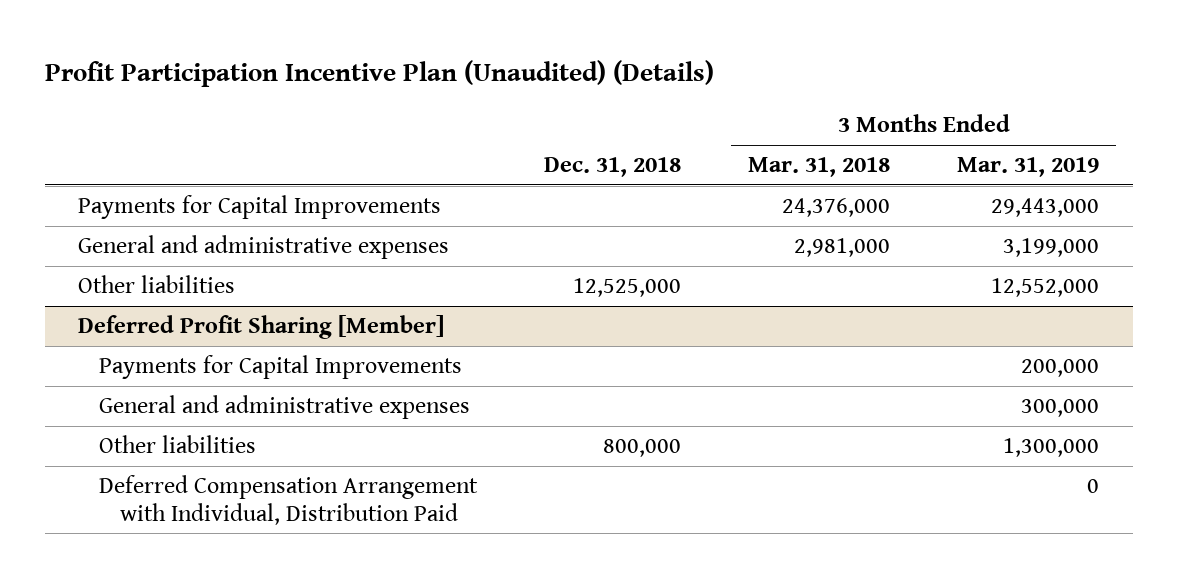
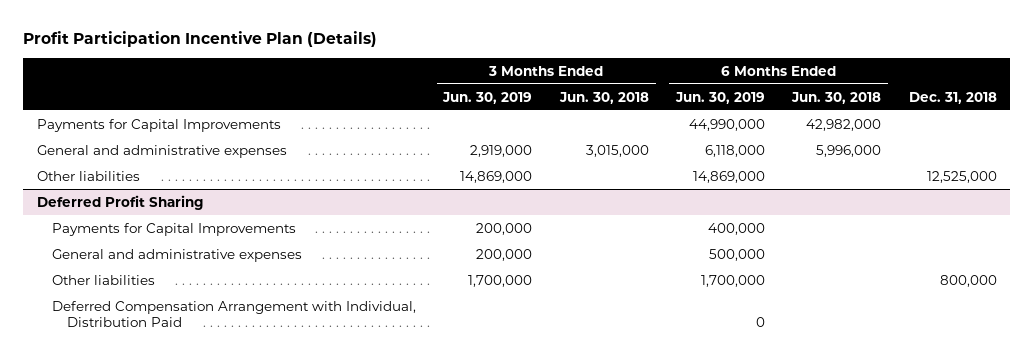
- Profit Participation Incentive Plan (Unaudited) (Details)
+ Profit Participation Incentive Plan (Details)
- | Dec. 31, 2018 | 3 Months Ended Mar. 31, 2018 | 3 Months Ended Mar. 31, 2019
+ | 3 Months Ended Jun. 30, 2019 | 3 Months Ended Jun. 30, 2018 | 6 Months Ended Jun. 30, 2019 | 6 Months Ended Jun. 30, 2018 | Dec. 31, 2018
- Deferred Profit Sharing [Member]
+ Deferred Profit Sharing

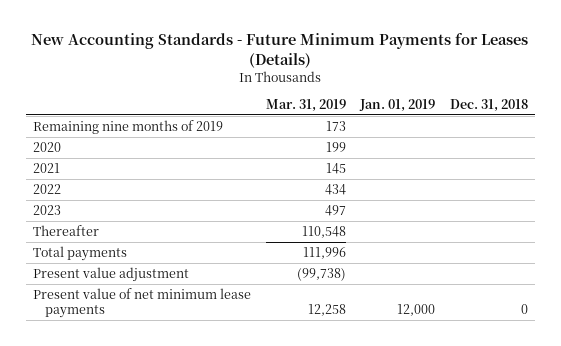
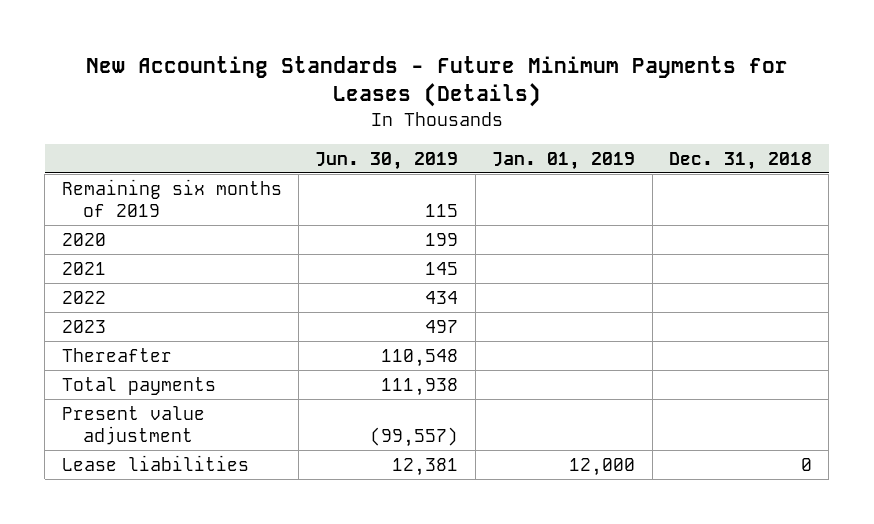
- | Mar. 31, 2019 | Jan. 01, 2019 | Dec. 31, 2018
+ | Jun. 30, 2019 | Jan. 01, 2019 | Dec. 31, 2018
- Remaining nine months of 2019 | 173 | |
+ Remaining six months of 2019 | 115 | |
- Present value of net minimum lease payments | 12,258 | 12,000 | 0
+ Lease liabilities | 12,381 | 12,000 | 0

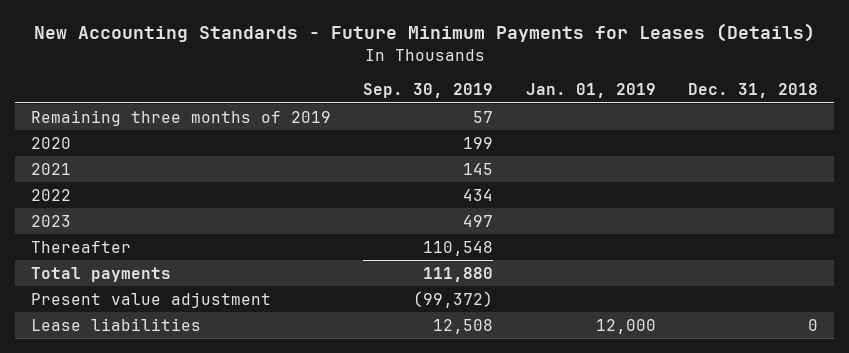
- | Jun. 30, 2019 | Jan. 01, 2019 | Dec. 31, 2018
+ | Sep. 30, 2019 | Jan. 01, 2019 | Dec. 31, 2018
- Remaining six months of 2019 | 115 | |
+ Remaining three months of 2019 | 57 | |

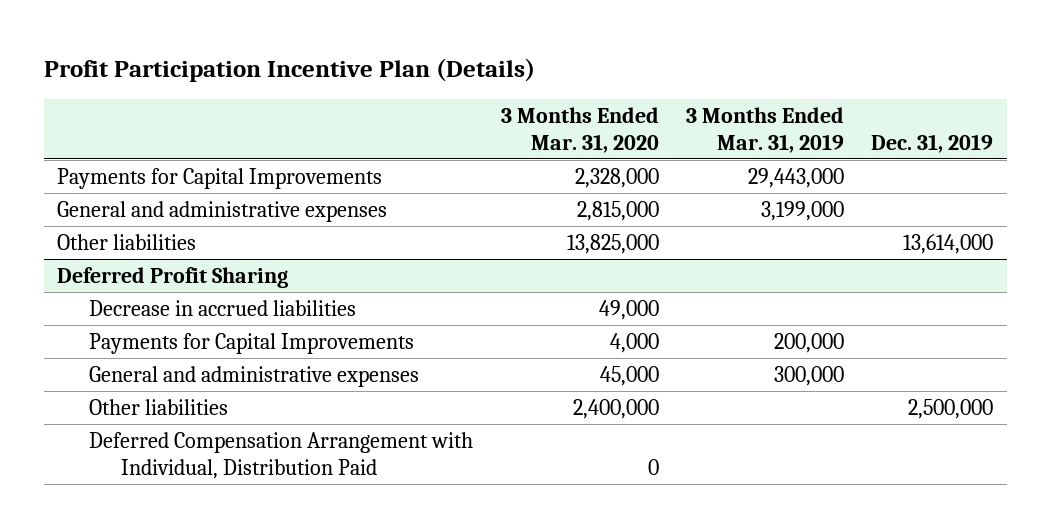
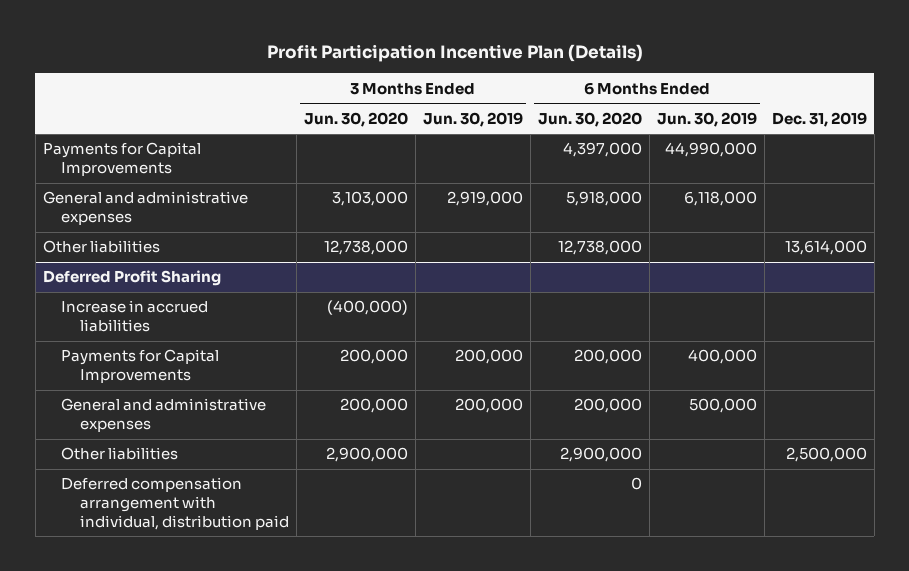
- | 3 Months Ended Mar. 31, 2020 | 3 Months Ended Mar. 31, 2019 | Dec. 31, 2019
+ | 3 Months Ended Jun. 30, 2020 | 3 Months Ended Jun. 30, 2019 | 6 Months Ended Jun. 30, 2020 | 6 Months Ended Jun. 30, 2019 | Dec. 31, 2019
@ Deferred Profit Sharing
- Decrease in accrued liabilities | 49,000 | |
+ Increase in accrued liabilities | (400,000) | | | |
- Deferred Compensation Arrangement with Individual, Distribution Paid | 0 | |
+ Deferred compensation arrangement with individual, distribution paid | | | 0 | |

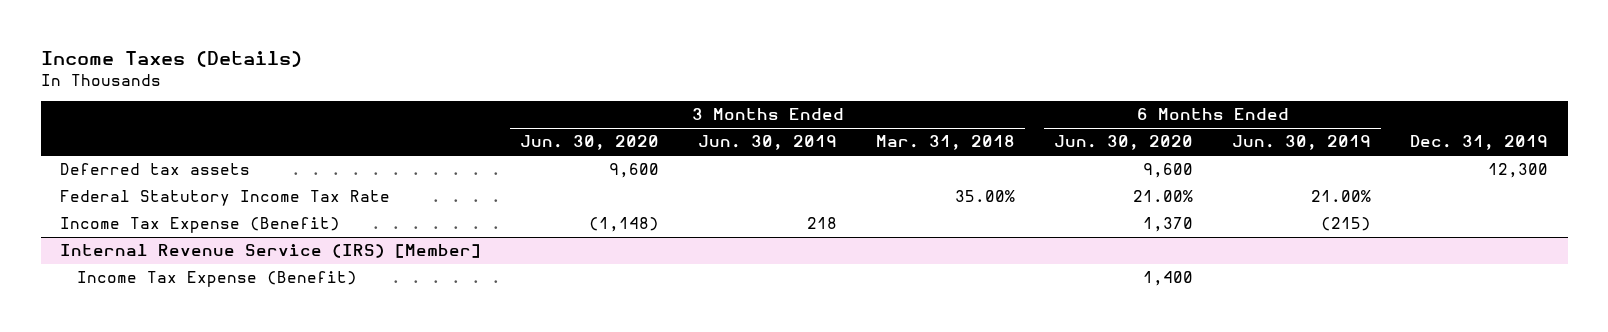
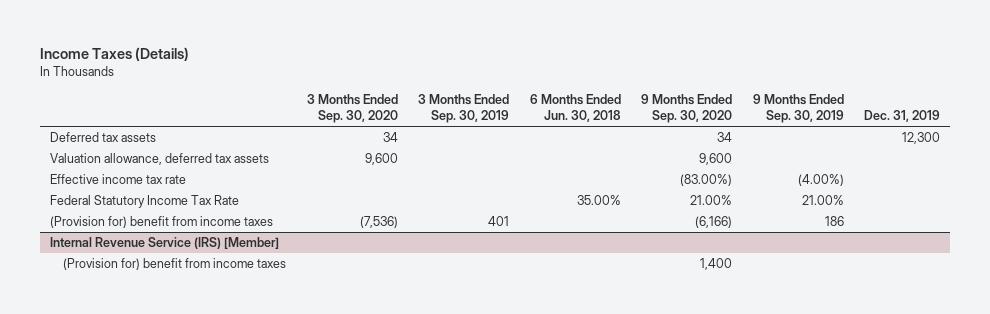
- | 3 Months Ended Jun. 30, 2020 | 3 Months Ended Jun. 30, 2019 | 3 Months Ended Mar. 31, 2018 | 6 Months Ended Jun. 30, 2020 | 6 Months Ended Jun. 30, 2019 | Dec. 31, 2019
+ | 3 Months Ended Sep. 30, 2020 | 3 Months Ended Sep. 30, 2019 | 6 Months Ended Jun. 30, 2018 | 9 Months Ended Sep. 30, 2020 | 9 Months Ended Sep. 30, 2019 | Dec. 31, 2019
+ Valuation allowance, deferred tax assets | 9,600 | | | 9,600 | |
+ Effective income tax rate | | | | (83.00%) | (4.00%) |
- Income Tax Expense (Benefit) | (1,148) | 218 | | 1,370 | (215) |
+ (Provision for) benefit from income taxes | (7,536) | 401 | | (6,166) | 186 |
@ Internal Revenue Service (IRS) [Member]
- Income Tax Expense (Benefit) | | | | 1,400 | |
+ (Provision for) benefit from income taxes | | | | 1,400 | |

